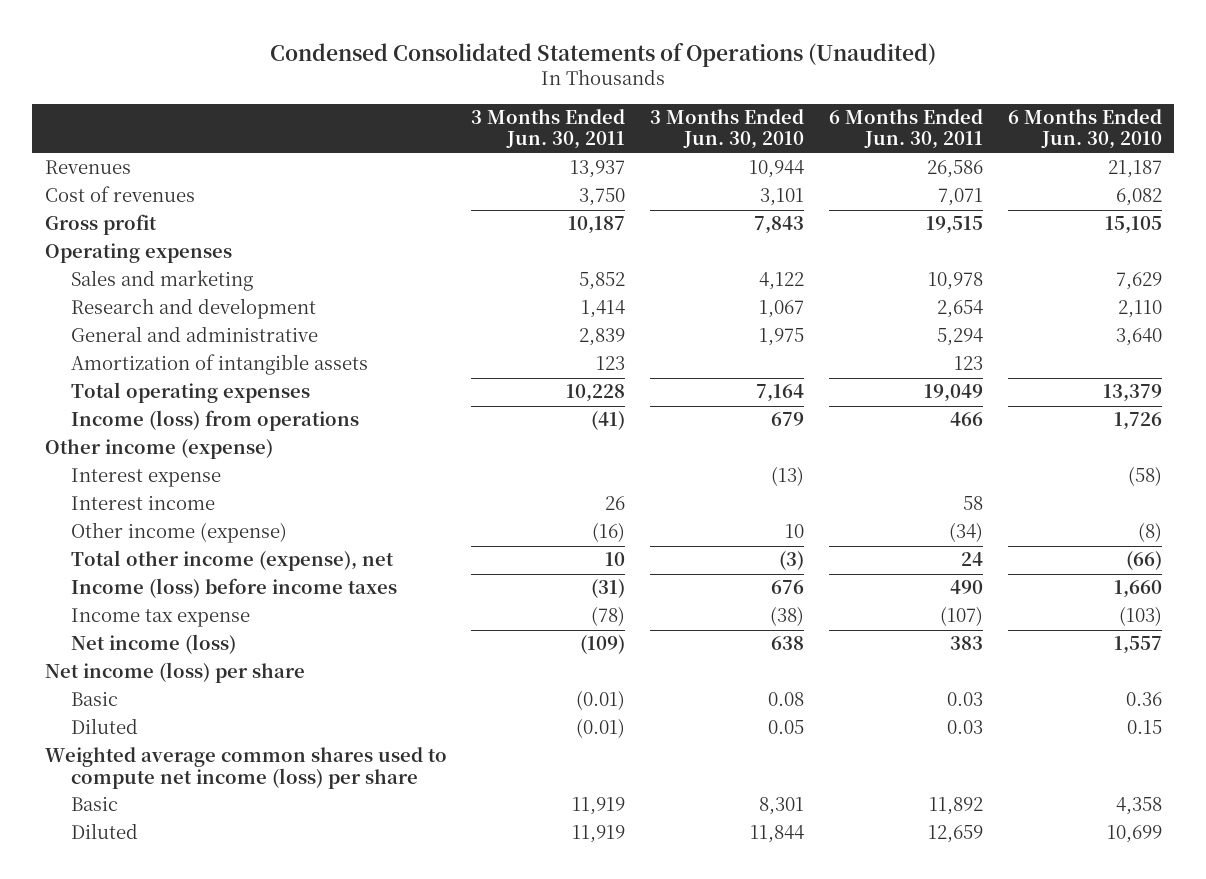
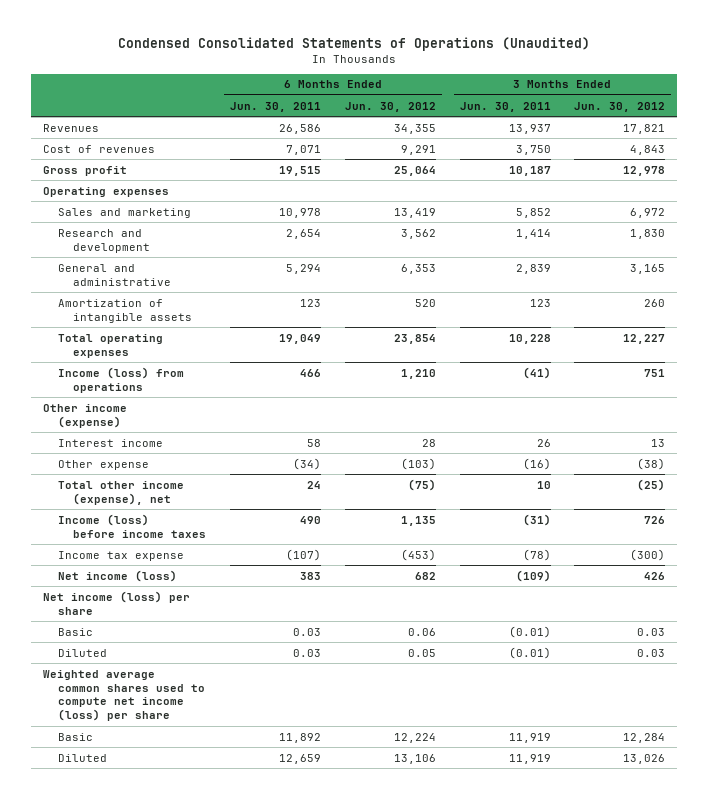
- | 3 Months Ended Jun. 30, 2011 | 3 Months Ended Jun. 30, 2010 | 6 Months Ended Jun. 30, 2011 | 6 Months Ended Jun. 30, 2010
+ | 6 Months Ended Jun. 30, 2011 | 6 Months Ended Jun. 30, 2012 | 3 Months Ended Jun. 30, 2011 | 3 Months Ended Jun. 30, 2012
- Interest expense | | (13) | | (58)
- Other income (expense) | (16) | 10 | (34) | (8)
+ Other expense | (34) | (103) | (16) | (38)

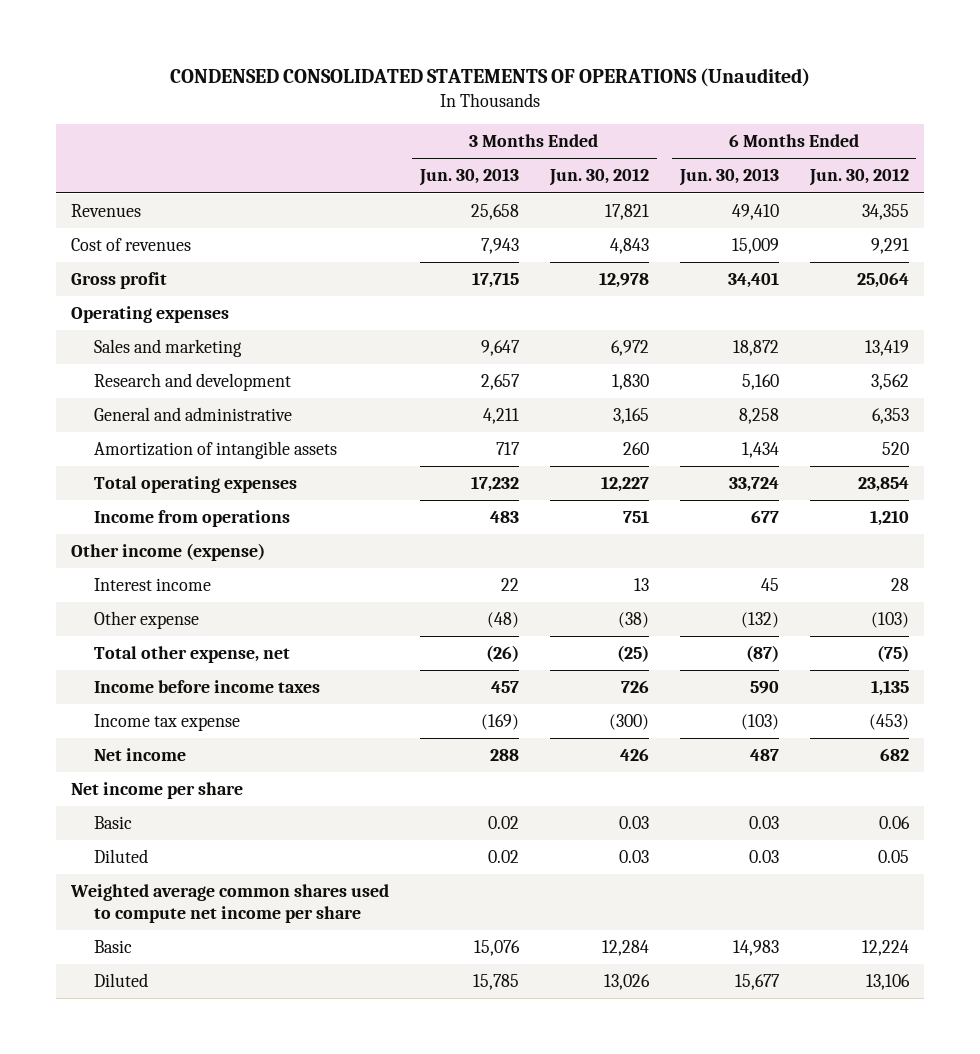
- Condensed Consolidated Statements of Operations (Unaudited)
+ CONDENSED CONSOLIDATED STATEMENTS OF OPERATIONS (Unaudited)
- | 6 Months Ended Jun. 30, 2011 | 6 Months Ended Jun. 30, 2012 | 3 Months Ended Jun. 30, 2011 | 3 Months Ended Jun. 30, 2012
+ | 3 Months Ended Jun. 30, 2013 | 3 Months Ended Jun. 30, 2012 | 6 Months Ended Jun. 30, 2013 | 6 Months Ended Jun. 30, 2012
- Income (loss) from operations | 466 | 1,210 | (41) | 751
+ Income from operations | 483 | 751 | 677 | 1,210
- Total other income (expense), net | 24 | (75) | 10 | (25)
- Income (loss) before income taxes | 490 | 1,135 | (31) | 726
+ Total other expense, net | (26) | (25) | (87) | (75)
+ Income before income taxes | 457 | 726 | 590 | 1,135
- Net income (loss) | 383 | 682 | (109) | 426
- Net income (loss) per share
+ Net income | 288 | 426 | 487 | 682
+ Net income per share
- Weighted average common shares used to compute net income (loss) per share
+ Weighted average common shares used to compute net income per share

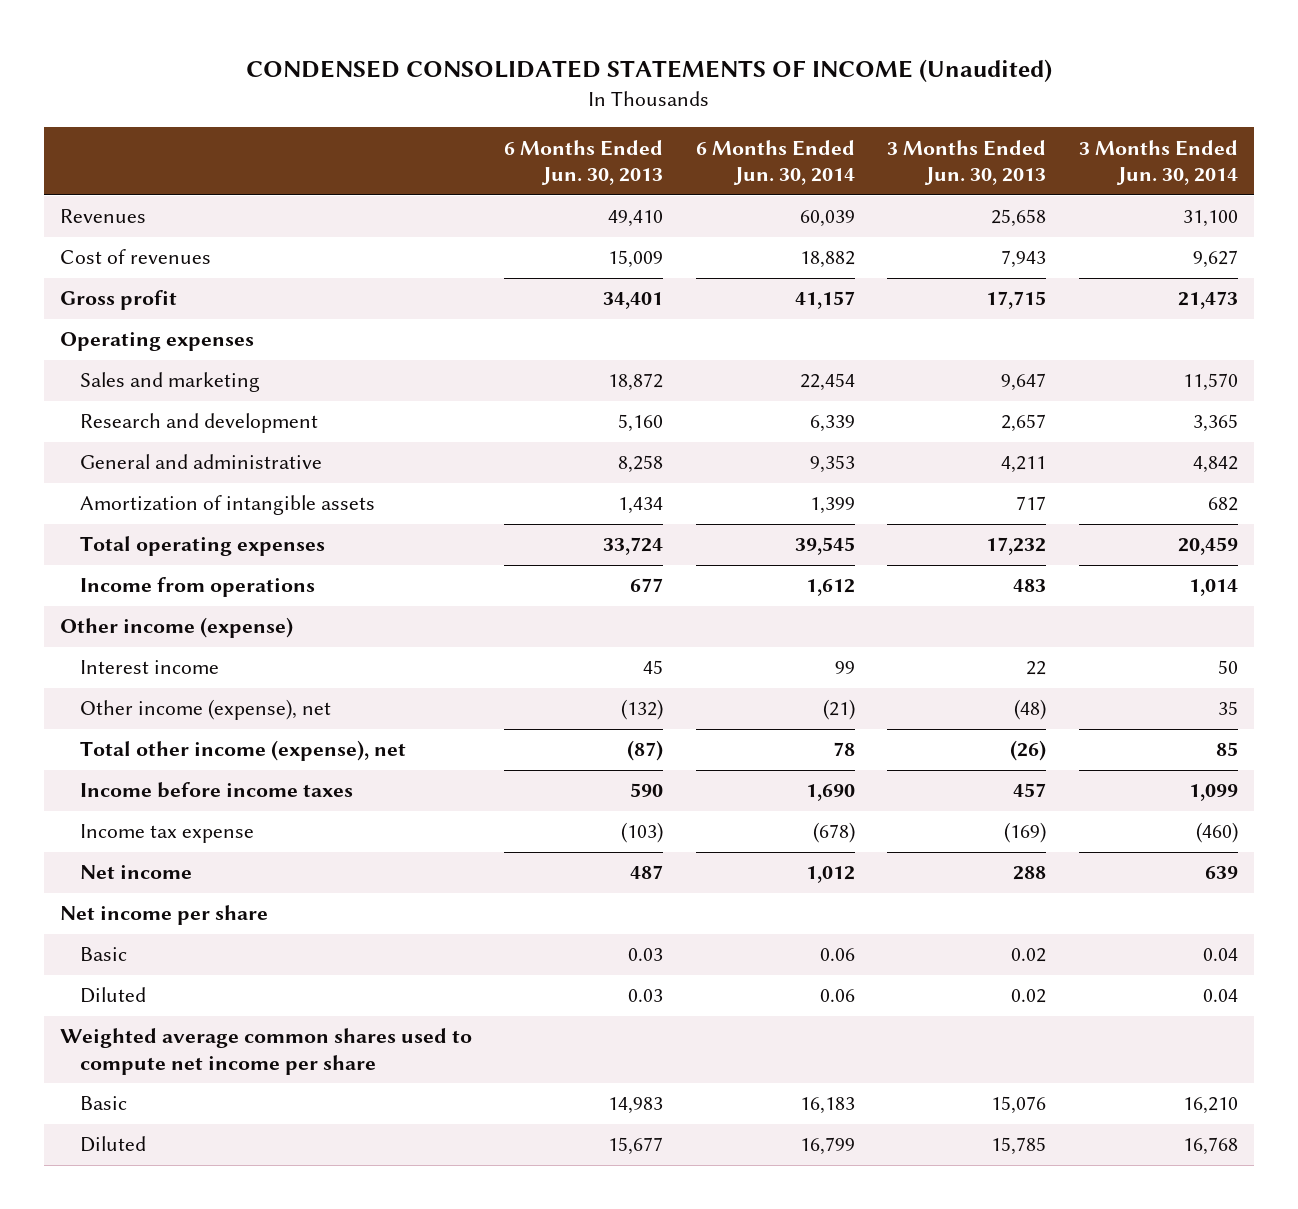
- CONDENSED CONSOLIDATED STATEMENTS OF OPERATIONS (Unaudited)
+ CONDENSED CONSOLIDATED STATEMENTS OF INCOME (Unaudited)
- | 3 Months Ended Jun. 30, 2013 | 3 Months Ended Jun. 30, 2012 | 6 Months Ended Jun. 30, 2013 | 6 Months Ended Jun. 30, 2012
+ | 6 Months Ended Jun. 30, 2013 | 6 Months Ended Jun. 30, 2014 | 3 Months Ended Jun. 30, 2013 | 3 Months Ended Jun. 30, 2014
- Other expense | (48) | (38) | (132) | (103)
- Total other expense, net | (26) | (25) | (87) | (75)
+ Other income (expense), net | (132) | (21) | (48) | 35
+ Total other income (expense), net | (87) | 78 | (26) | 85

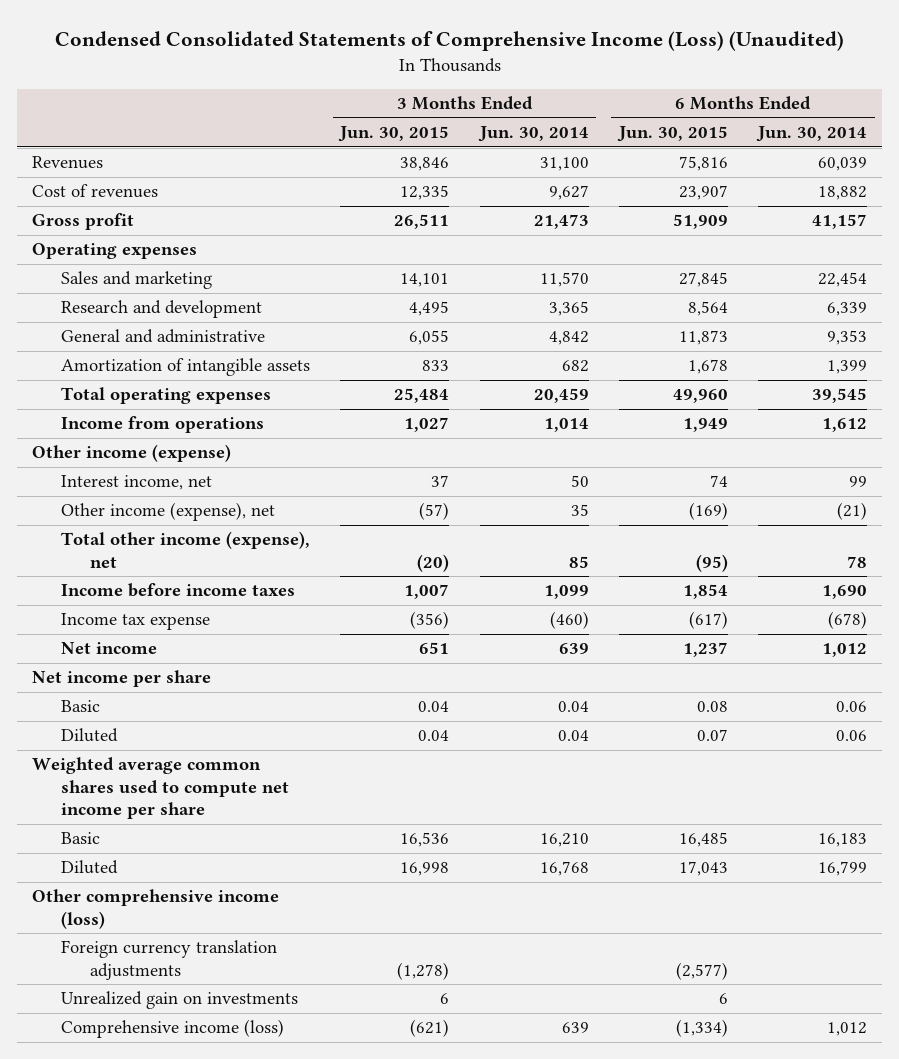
- CONDENSED CONSOLIDATED STATEMENTS OF INCOME (Unaudited)
+ Condensed Consolidated Statements of Comprehensive Income (Loss) (Unaudited)
- | 6 Months Ended Jun. 30, 2013 | 6 Months Ended Jun. 30, 2014 | 3 Months Ended Jun. 30, 2013 | 3 Months Ended Jun. 30, 2014
+ | 3 Months Ended Jun. 30, 2015 | 3 Months Ended Jun. 30, 2014 | 6 Months Ended Jun. 30, 2015 | 6 Months Ended Jun. 30, 2014
- Interest income | 45 | 99 | 22 | 50
+ Interest income, net | 37 | 50 | 74 | 99
+ Other comprehensive income (loss)
+ Foreign currency translation adjustments | (1,278) | | (2,577) |
+ Unrealized gain on investments | 6 | | 6 |
+ Comprehensive income (loss) | (621) | 639 | (1,334) | 1,012

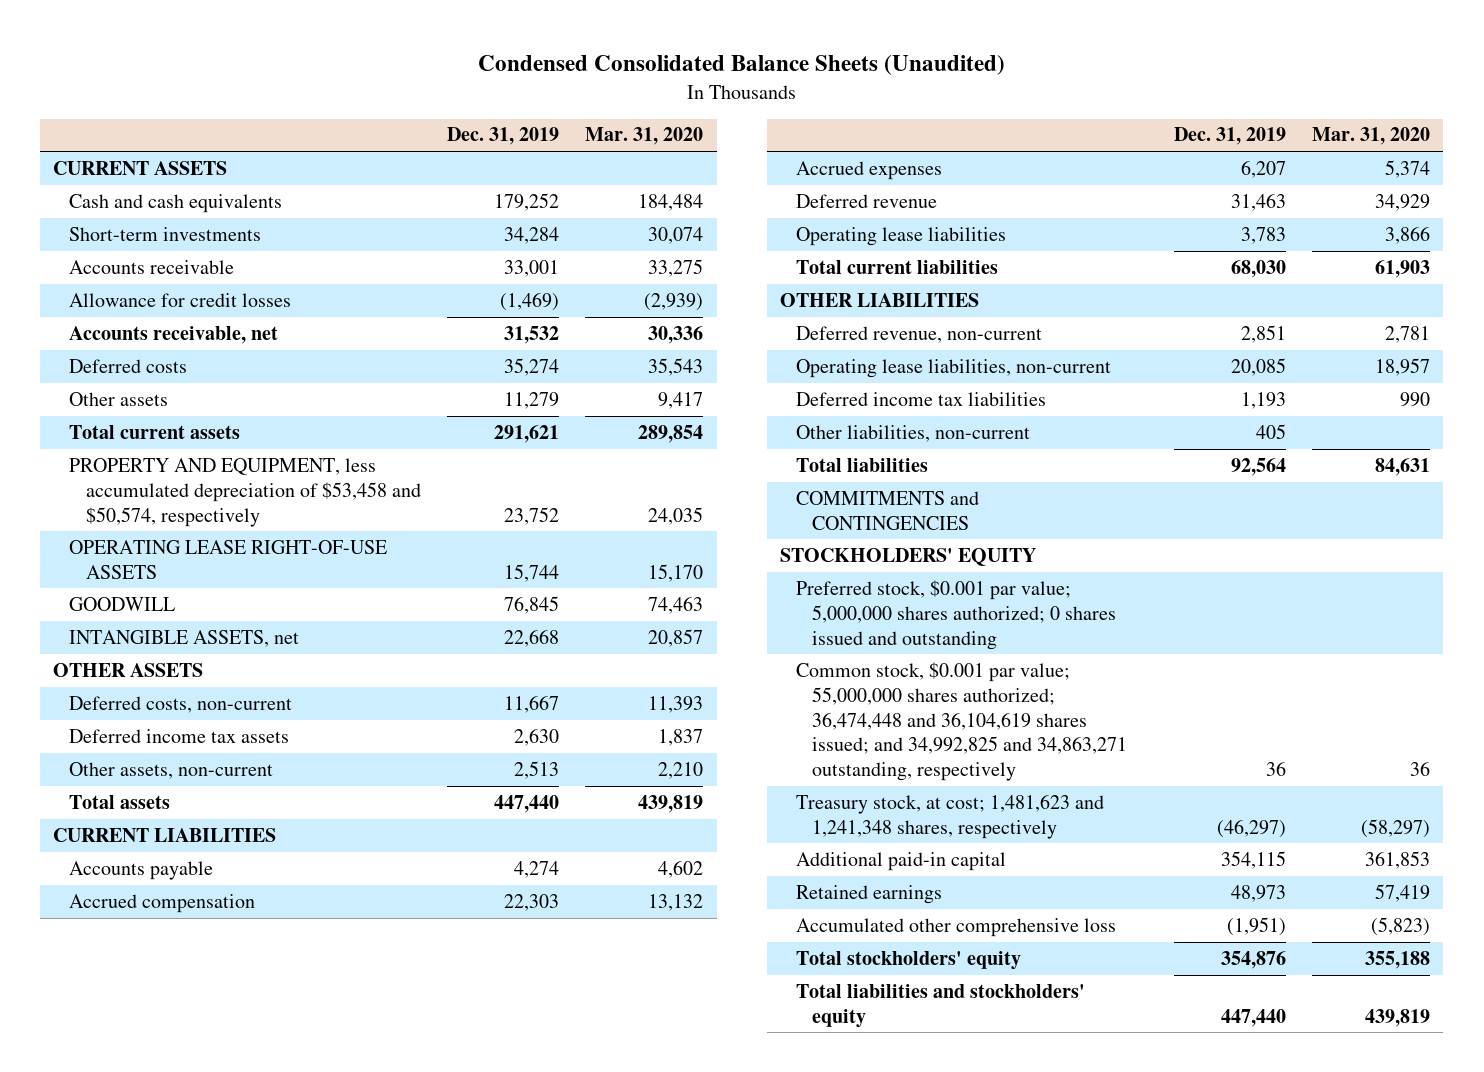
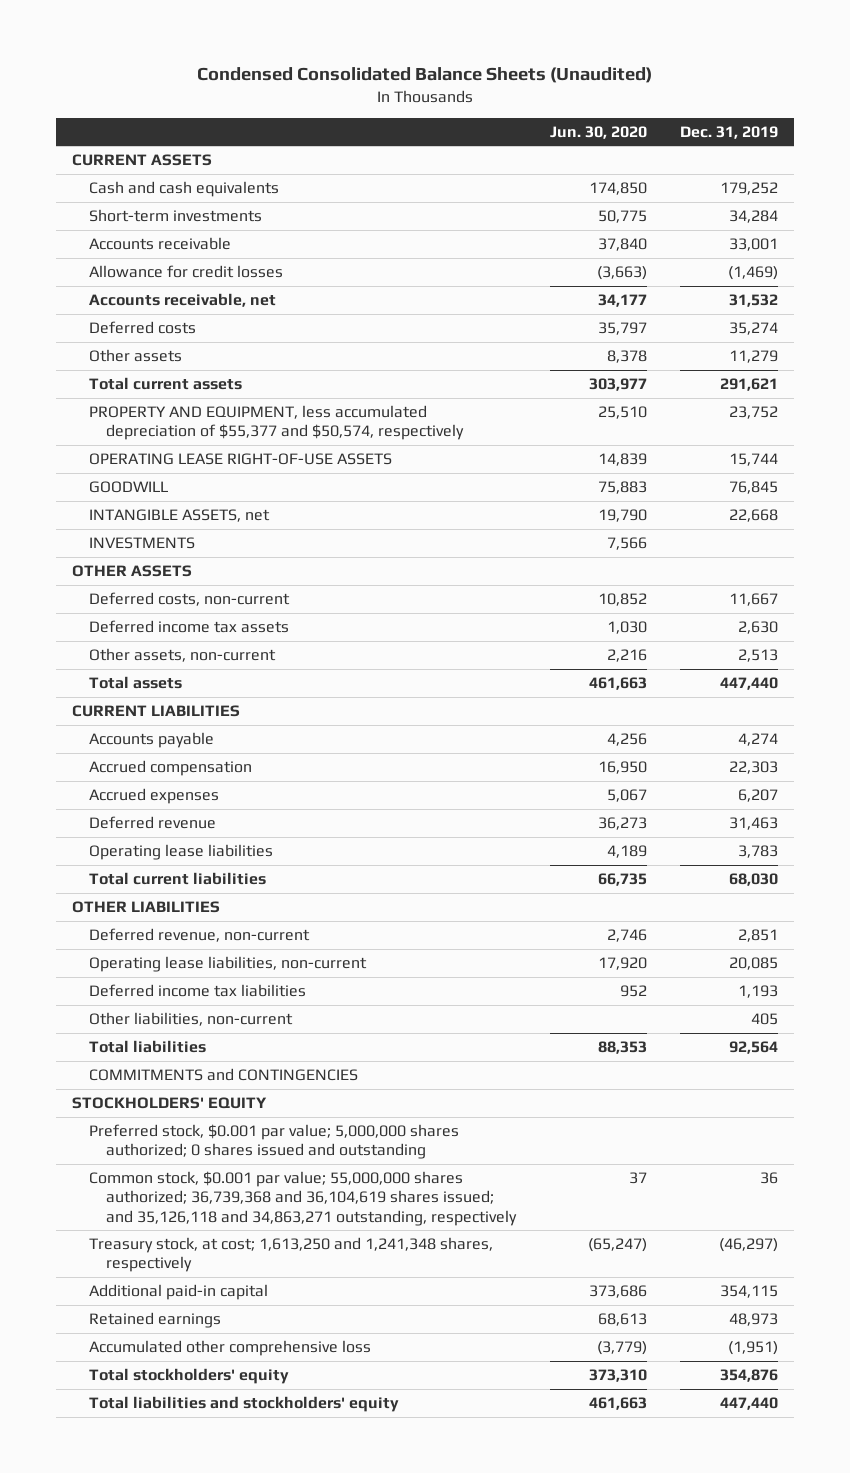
- | Dec. 31, 2019 | Mar. 31, 2020
+ | Jun. 30, 2020 | Dec. 31, 2019
- PROPERTY AND EQUIPMENT, less accumulated depreciation of $53,458 and $50,574, respectively | 23,752 | 24,035
+ PROPERTY AND EQUIPMENT, less accumulated depreciation of $55,377 and $50,574, respectively | 25,510 | 23,752
+ INVESTMENTS | 7,566 |
- Common stock, $0.001 par value; 55,000,000 shares authorized; 36,474,448 and 36,104,619 shares issued; and 34,992,825 and 34,863,271 outstanding, respectively | 36 | 36
- Treasury stock, at cost; 1,481,623 and 1,241,348 shares, respectively | (46,297) | (58,297)
+ Common stock, $0.001 par value; 55,000,000 shares authorized; 36,739,368 and 36,104,619 shares issued; and 35,126,118 and 34,863,271 outstanding, respectively | 37 | 36
+ Treasury stock, at cost; 1,613,250 and 1,241,348 shares, respectively | (65,247) | (46,297)

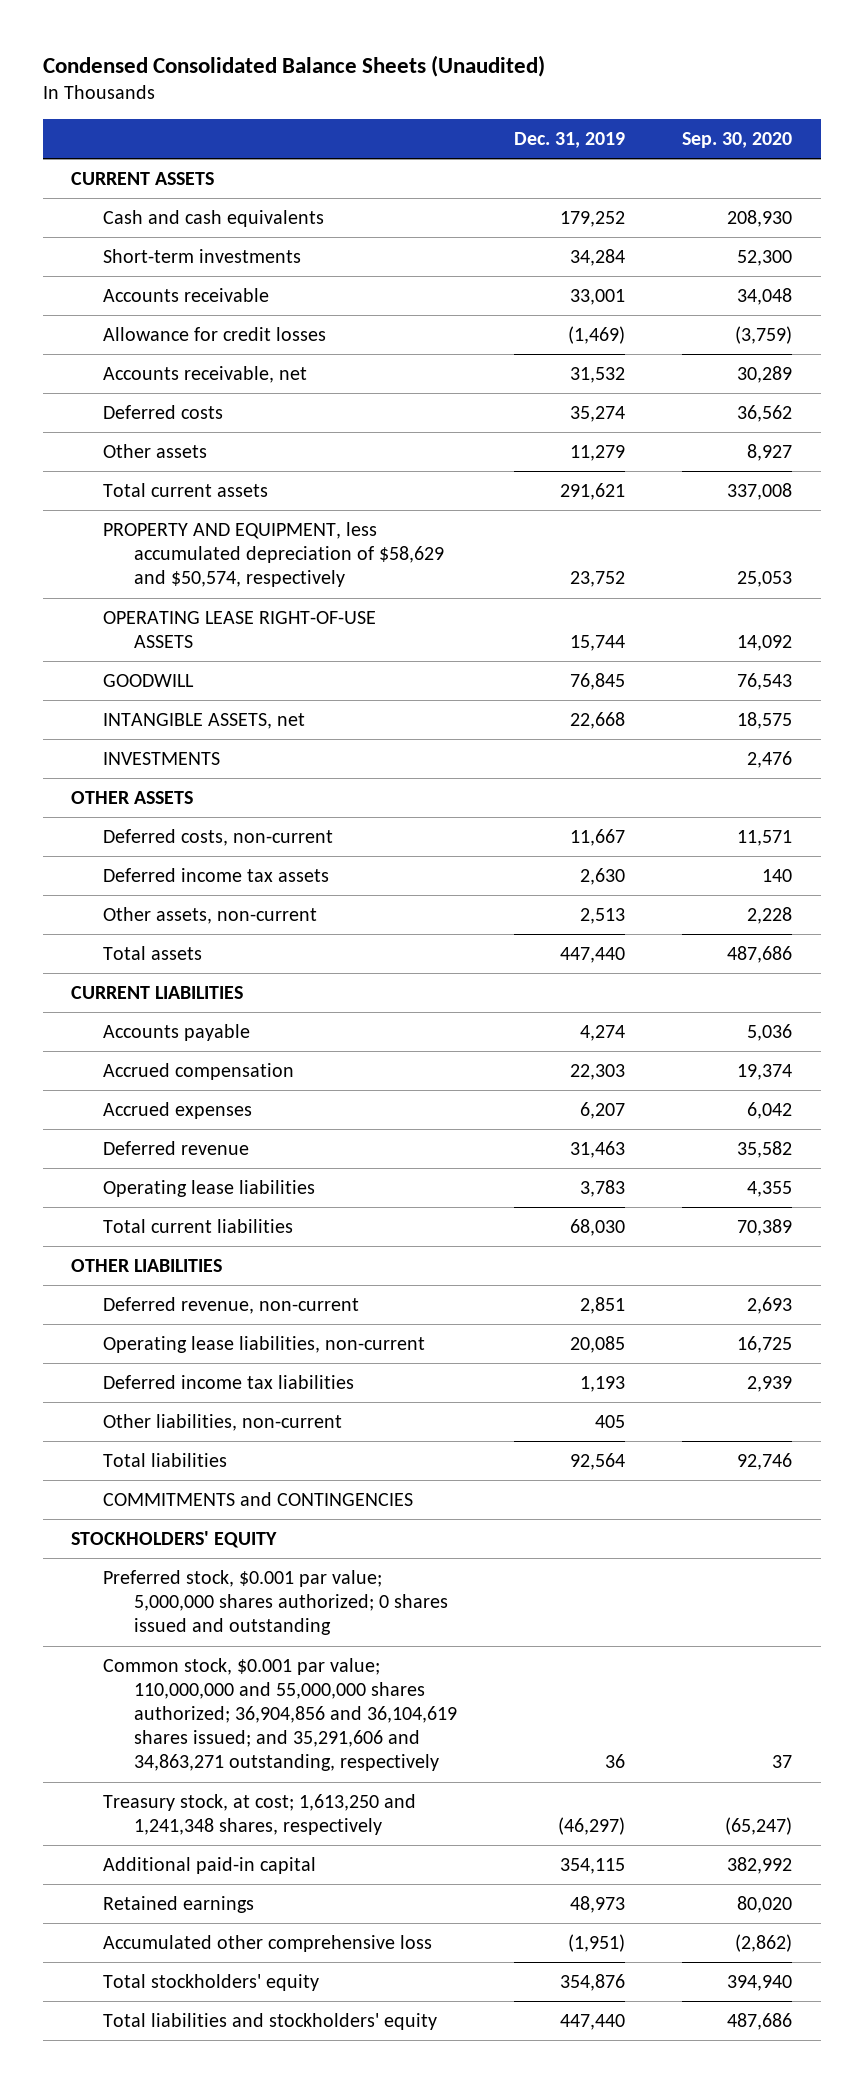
- | Jun. 30, 2020 | Dec. 31, 2019
+ | Dec. 31, 2019 | Sep. 30, 2020
- PROPERTY AND EQUIPMENT, less accumulated depreciation of $55,377 and $50,574, respectively | 25,510 | 23,752
+ PROPERTY AND EQUIPMENT, less accumulated depreciation of $58,629 and $50,574, respectively | 23,752 | 25,053
- Common stock, $0.001 par value; 55,000,000 shares authorized; 36,739,368 and 36,104,619 shares issued; and 35,126,118 and 34,863,271 outstanding, respectively | 37 | 36
+ Common stock, $0.001 par value; 110,000,000 and 55,000,000 shares authorized; 36,904,856 and 36,104,619 shares issued; and 35,291,606 and 34,863,271 outstanding, respectively | 36 | 37

